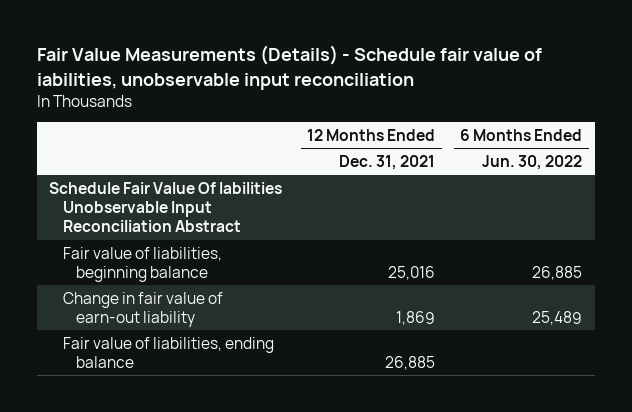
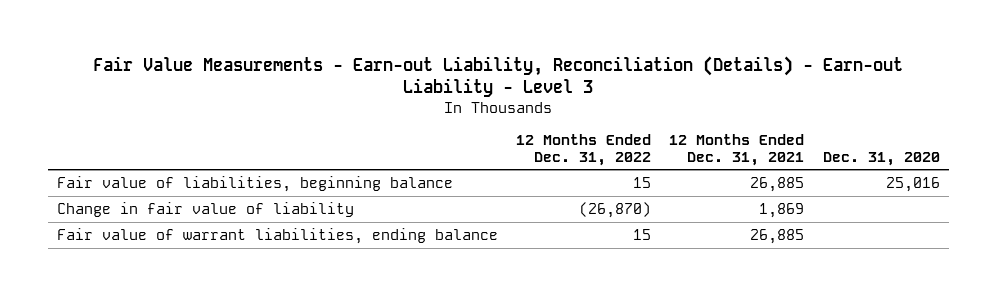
- Fair Value Measurements (Details) - Schedule fair value of iabilities, unobservable input reconciliation
+ Fair Value Measurements - Earn-out Liability, Reconciliation (Details) - Earn-out Liability - Level 3
- | 12 Months Ended Dec. 31, 2021 | 6 Months Ended Jun. 30, 2022
+ | 12 Months Ended Dec. 31, 2022 | 12 Months Ended Dec. 31, 2021 | Dec. 31, 2020
- Schedule Fair Value Of Iabilities Unobservable Input Reconciliation Abstract
- Fair value of liabilities, beginning balance | 25,016 | 26,885
- Change in fair value of earn-out liability | 1,869 | 25,489
- Fair value of liabilities, ending balance | 26,885 |
+ Fair value of liabilities, beginning balance | 15 | 26,885 | 25,016
+ Change in fair value of liability | (26,870) | 1,869 |
+ Fair value of warrant liabilities, ending balance | 15 | 26,885 |

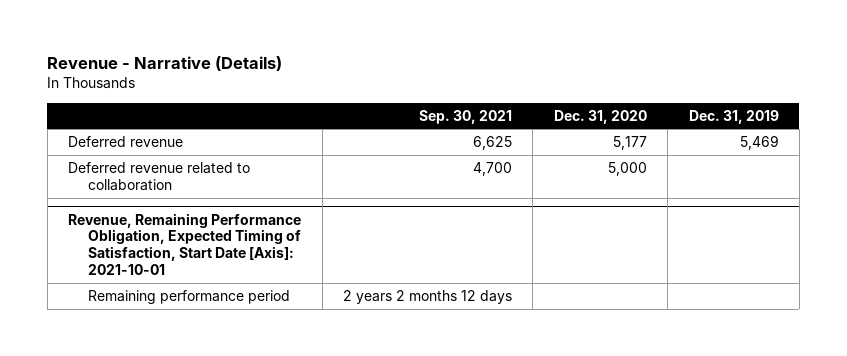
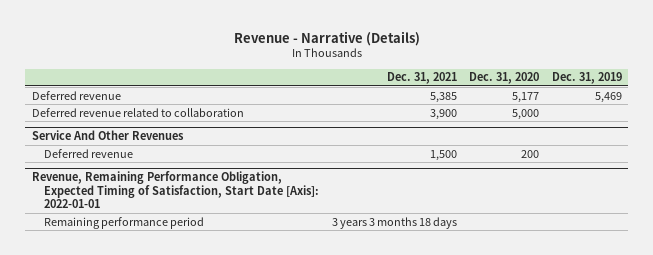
- | Sep. 30, 2021 | Dec. 31, 2020 | Dec. 31, 2019
+ | Dec. 31, 2021 | Dec. 31, 2020 | Dec. 31, 2019
- Revenue, Remaining Performance Obligation, Expected Timing of Satisfaction, Start Date [Axis]: 2021-10-01
+ Service And Other Revenues
+ Deferred revenue | 1,500 | 200 |
+ Revenue, Remaining Performance Obligation, Expected Timing of Satisfaction, Start Date [Axis]: 2022-01-01

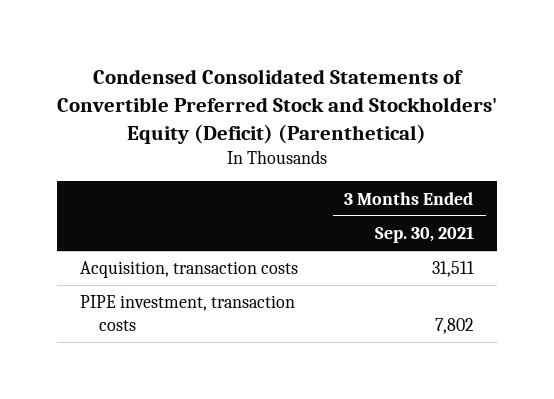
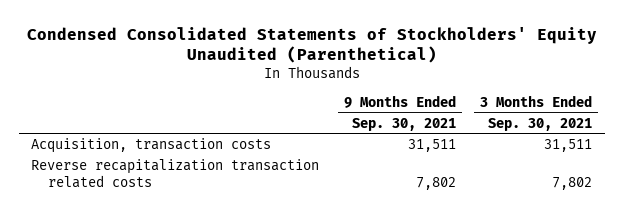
- Condensed Consolidated Statements of Convertible Preferred Stock and Stockholders' Equity (Deficit) (Parenthetical)
+ Condensed Consolidated Statements of Stockholders' Equity Unaudited (Parenthetical)
- | 3 Months Ended Sep. 30, 2021
+ | 9 Months Ended Sep. 30, 2021 | 3 Months Ended Sep. 30, 2021
- PIPE investment, transaction costs | 7,802
+ Reverse recapitalization transaction related costs | 7,802 | 7,802

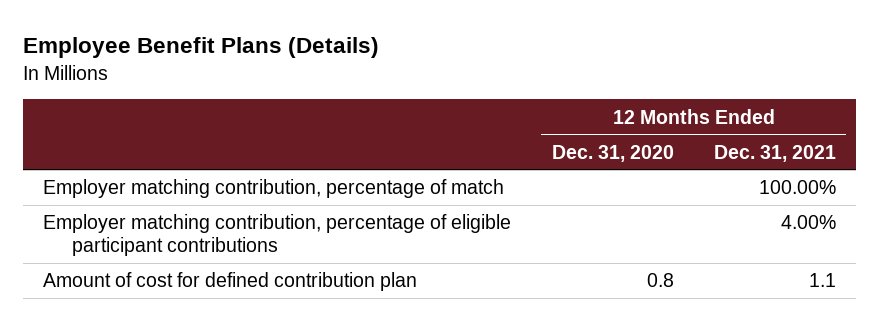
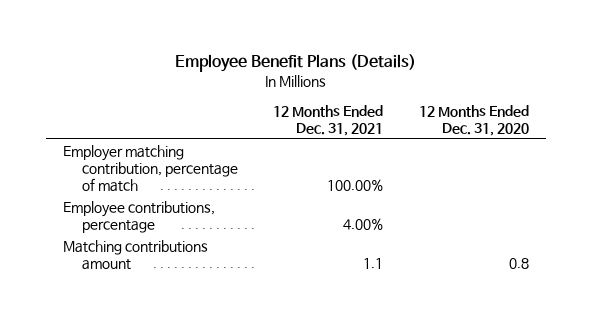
- | 12 Months Ended Dec. 31, 2020 | 12 Months Ended Dec. 31, 2021
+ | 12 Months Ended Dec. 31, 2021 | 12 Months Ended Dec. 31, 2020
- Employer matching contribution, percentage of eligible participant contributions | | 4.00%
- Amount of cost for defined contribution plan | 0.8 | 1.1
+ Employee contributions, percentage | 4.00% |
+ Matching contributions amount | 1.1 | 0.8

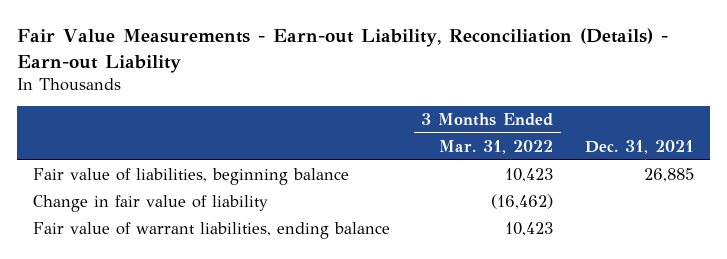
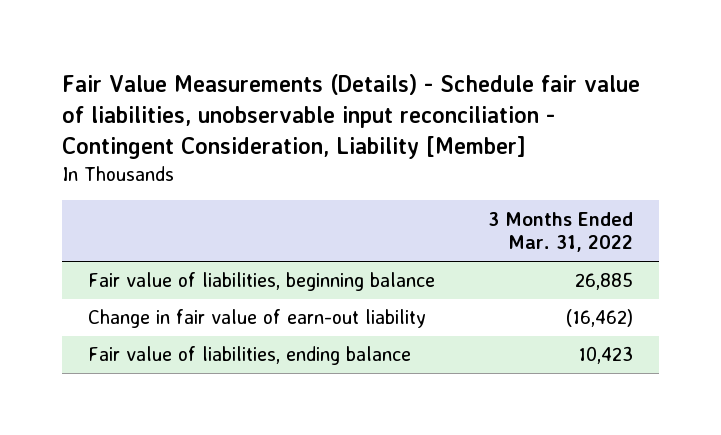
- Fair Value Measurements - Earn-out Liability, Reconciliation (Details) - Earn-out Liability
+ Fair Value Measurements (Details) - Schedule fair value of liabilities, unobservable input reconciliation - Contingent Consideration, Liability [Member]
- | 3 Months Ended Mar. 31, 2022 | Dec. 31, 2021
+ | 3 Months Ended Mar. 31, 2022
- Fair value of liabilities, beginning balance | 10,423 | 26,885
- Change in fair value of liability | (16,462) |
- Fair value of warrant liabilities, ending balance | 10,423 |
+ Fair value of liabilities, beginning balance | 26,885
+ Change in fair value of earn-out liability | (16,462)
+ Fair value of liabilities, ending balance | 10,423

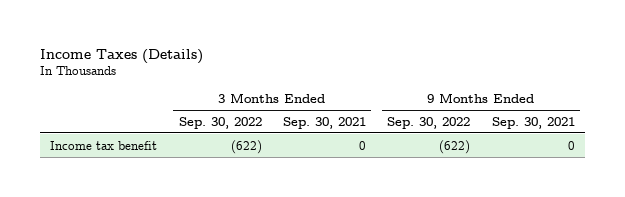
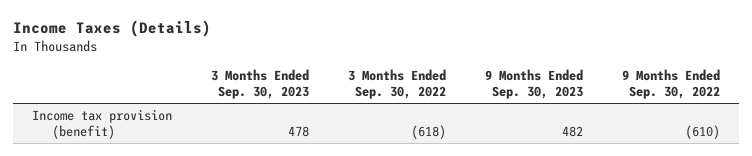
- | 3 Months Ended Sep. 30, 2022 | 3 Months Ended Sep. 30, 2021 | 9 Months Ended Sep. 30, 2022 | 9 Months Ended Sep. 30, 2021
+ | 3 Months Ended Sep. 30, 2023 | 3 Months Ended Sep. 30, 2022 | 9 Months Ended Sep. 30, 2023 | 9 Months Ended Sep. 30, 2022
- Income tax benefit | (622) | 0 | (622) | 0
+ Income tax provision (benefit) | 478 | (618) | 482 | (610)

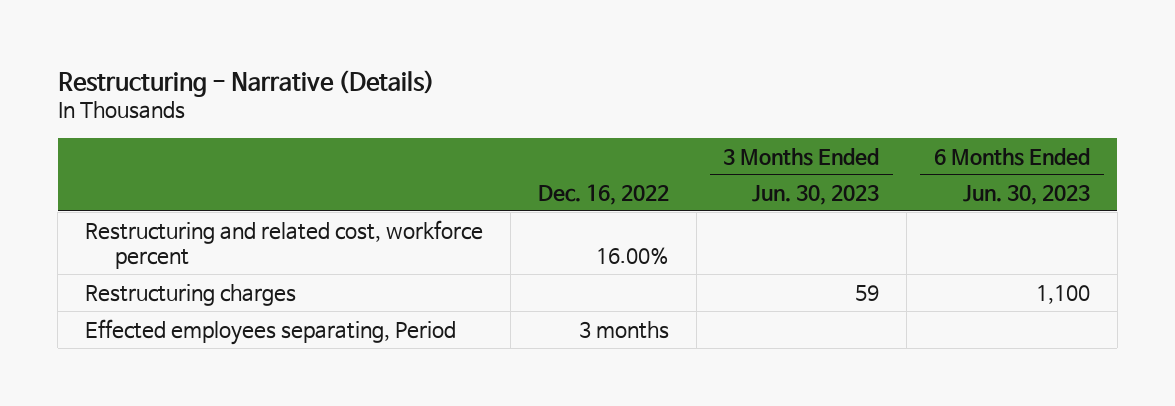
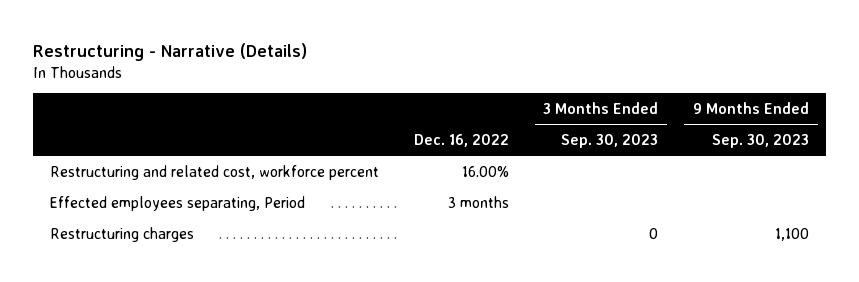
- | Dec. 16, 2022 | 3 Months Ended Jun. 30, 2023 | 6 Months Ended Jun. 30, 2023
+ | Dec. 16, 2022 | 3 Months Ended Sep. 30, 2023 | 9 Months Ended Sep. 30, 2023
moved down: Restructuring charges | | 0 | 1,100

